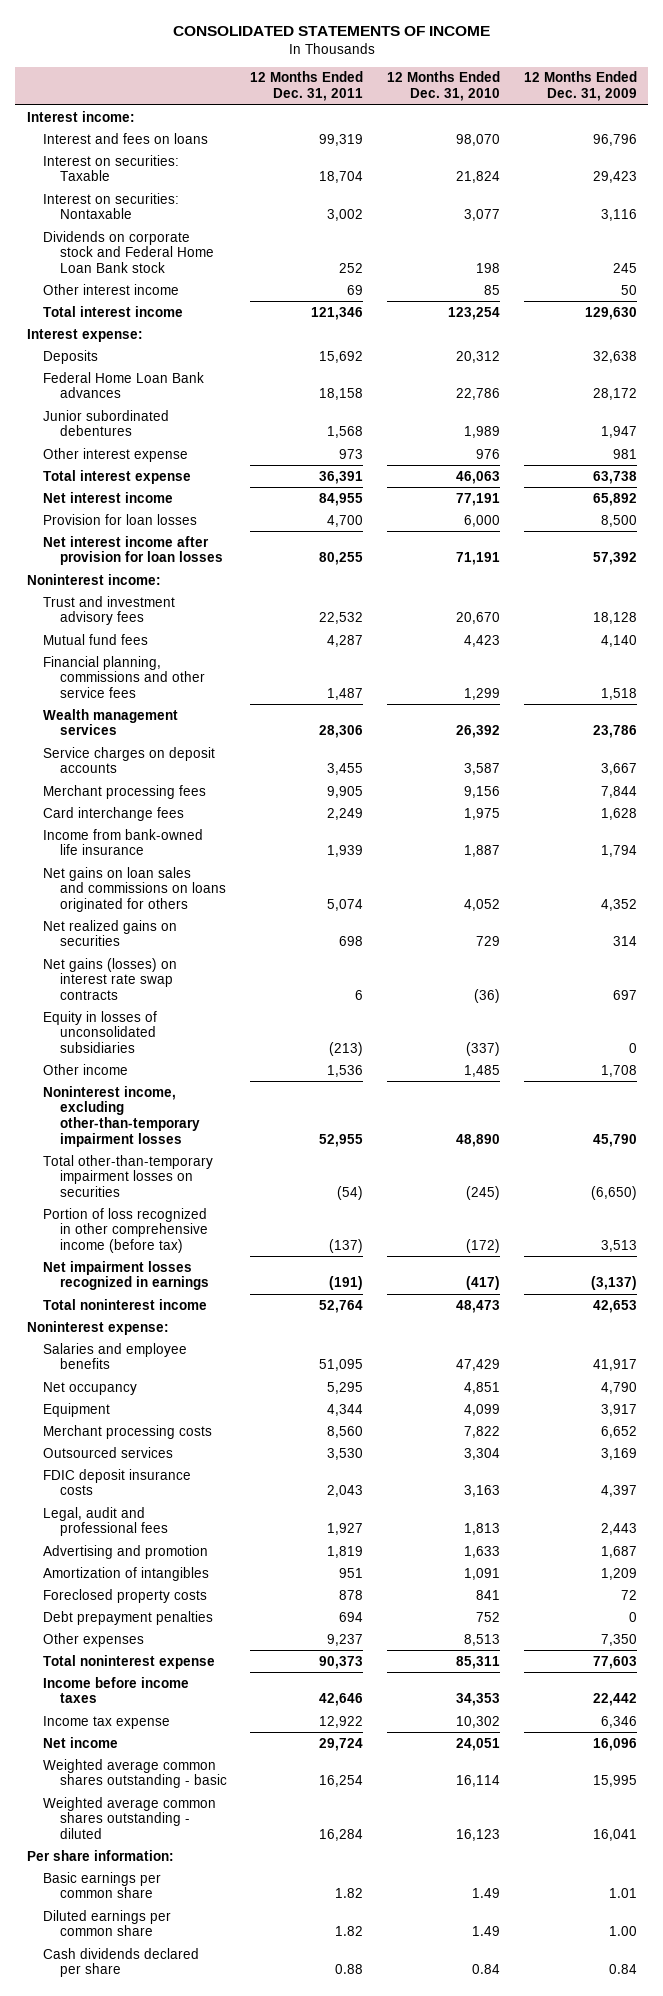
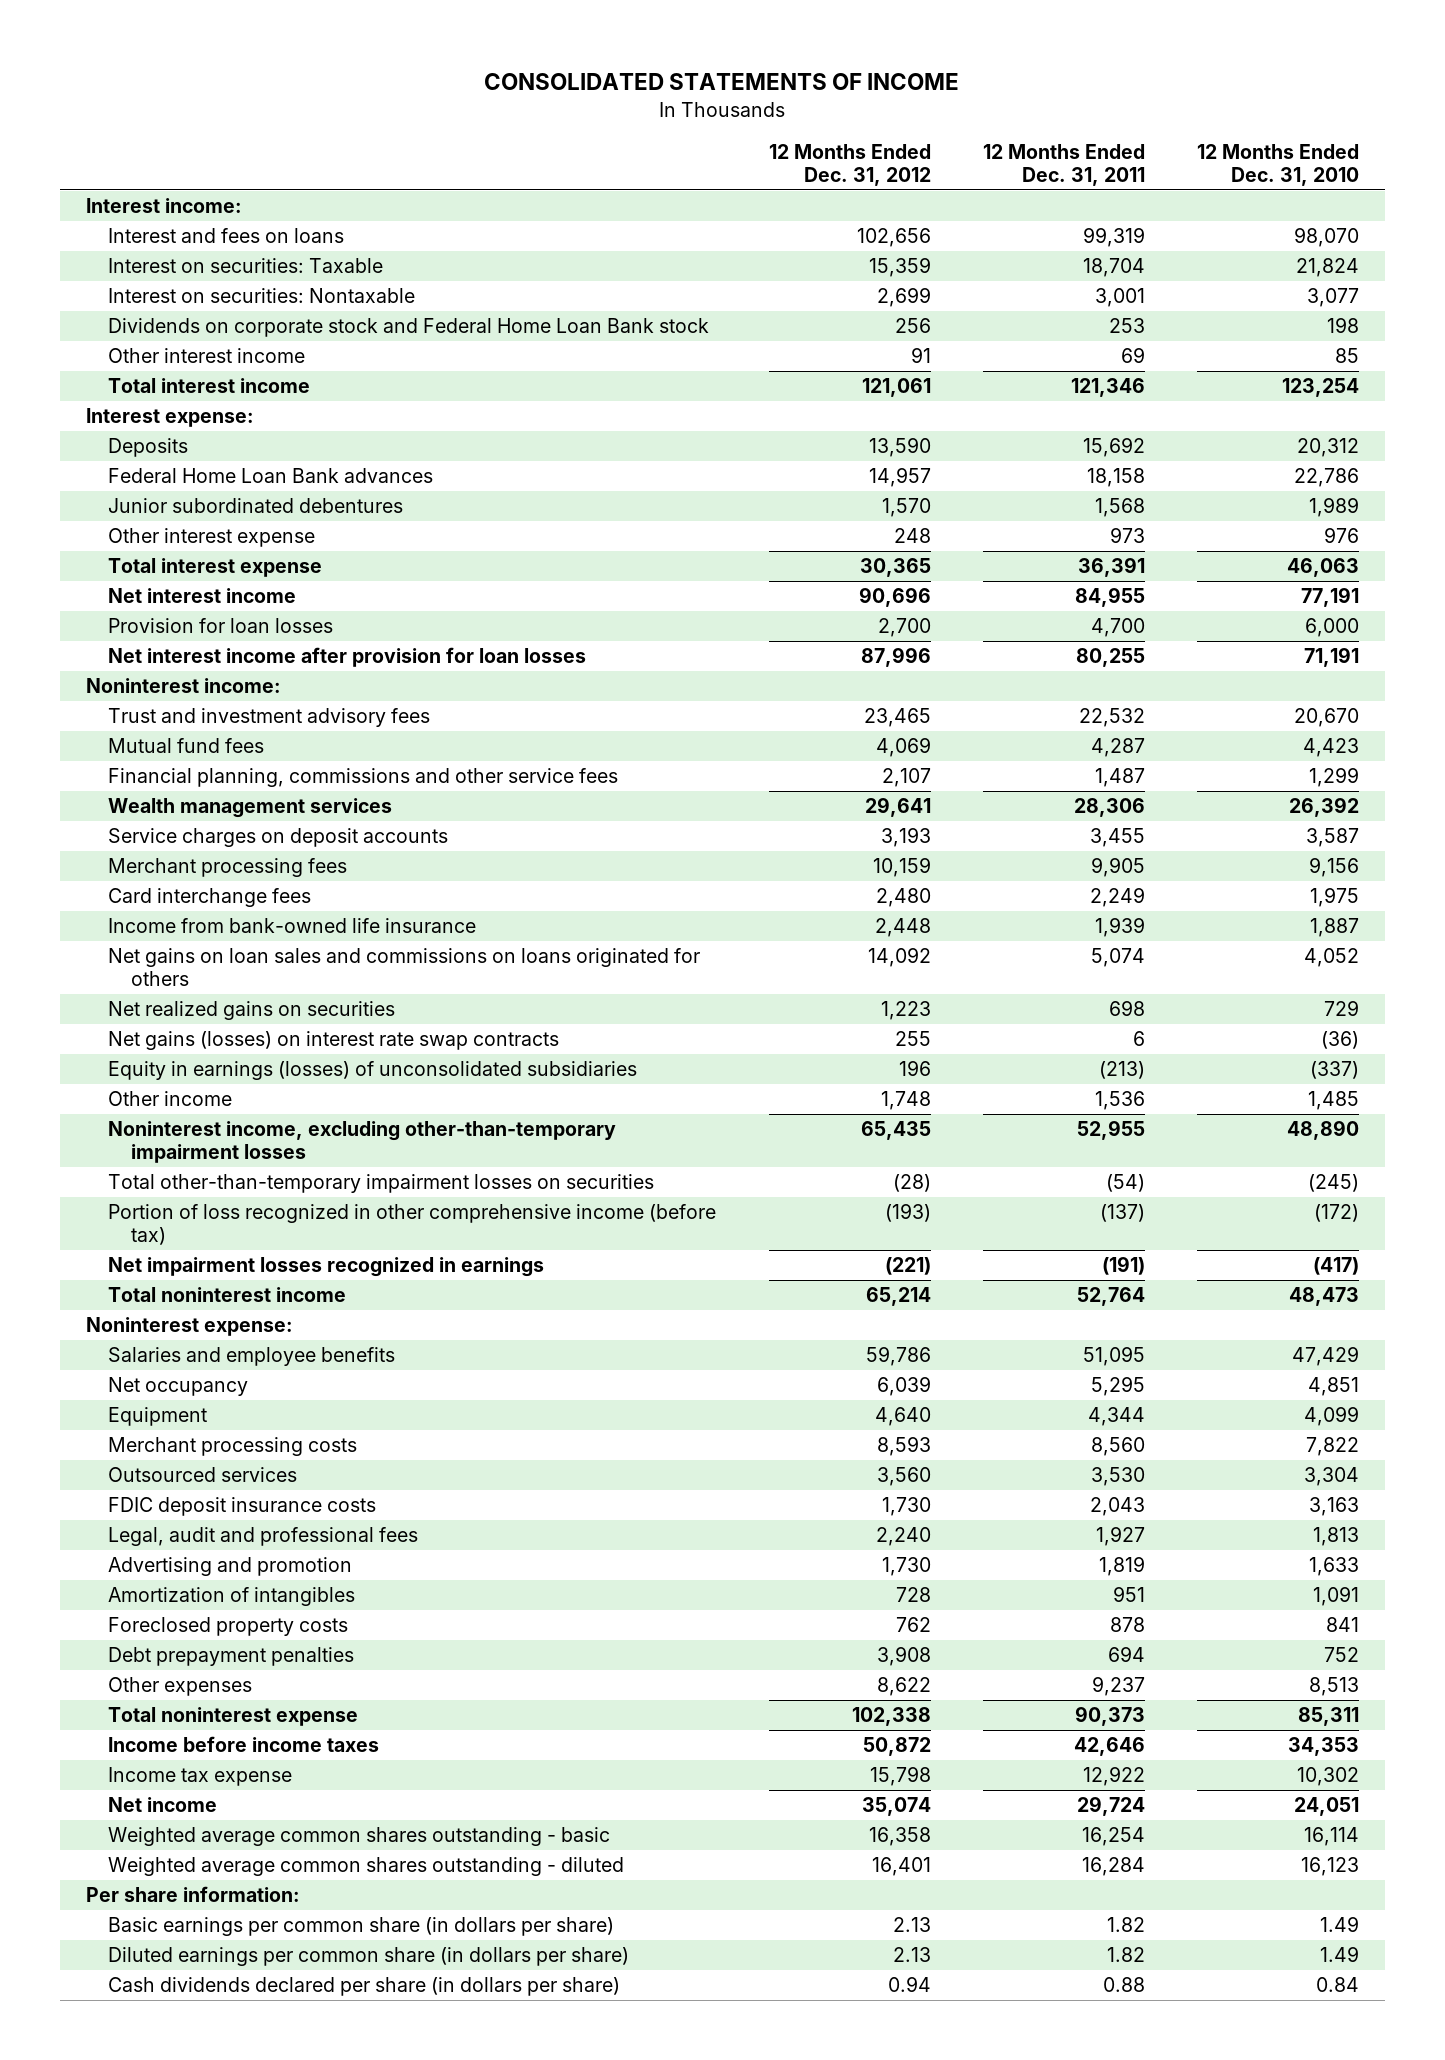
- | 12 Months Ended Dec. 31, 2011 | 12 Months Ended Dec. 31, 2010 | 12 Months Ended Dec. 31, 2009
+ | 12 Months Ended Dec. 31, 2012 | 12 Months Ended Dec. 31, 2011 | 12 Months Ended Dec. 31, 2010
- Interest on securities: Nontaxable | 3,002 | 3,077 | 3,116
- Dividends on corporate stock and Federal Home Loan Bank stock | 252 | 198 | 245
+ Interest on securities: Nontaxable | 2,699 | 3,001 | 3,077
+ Dividends on corporate stock and Federal Home Loan Bank stock | 256 | 253 | 198
- Equity in losses of unconsolidated subsidiaries | (213) | (337) | 0
+ Equity in earnings (losses) of unconsolidated subsidiaries | 196 | (213) | (337)
- Basic earnings per common share | 1.82 | 1.49 | 1.01
- Diluted earnings per common share | 1.82 | 1.49 | 1.00
- Cash dividends declared per share | 0.88 | 0.84 | 0.84
+ Basic earnings per common share (in dollars per share) | 2.13 | 1.82 | 1.49
+ Diluted earnings per common share (in dollars per share) | 2.13 | 1.82 | 1.49
+ Cash dividends declared per share (in dollars per share) | 0.94 | 0.88 | 0.84

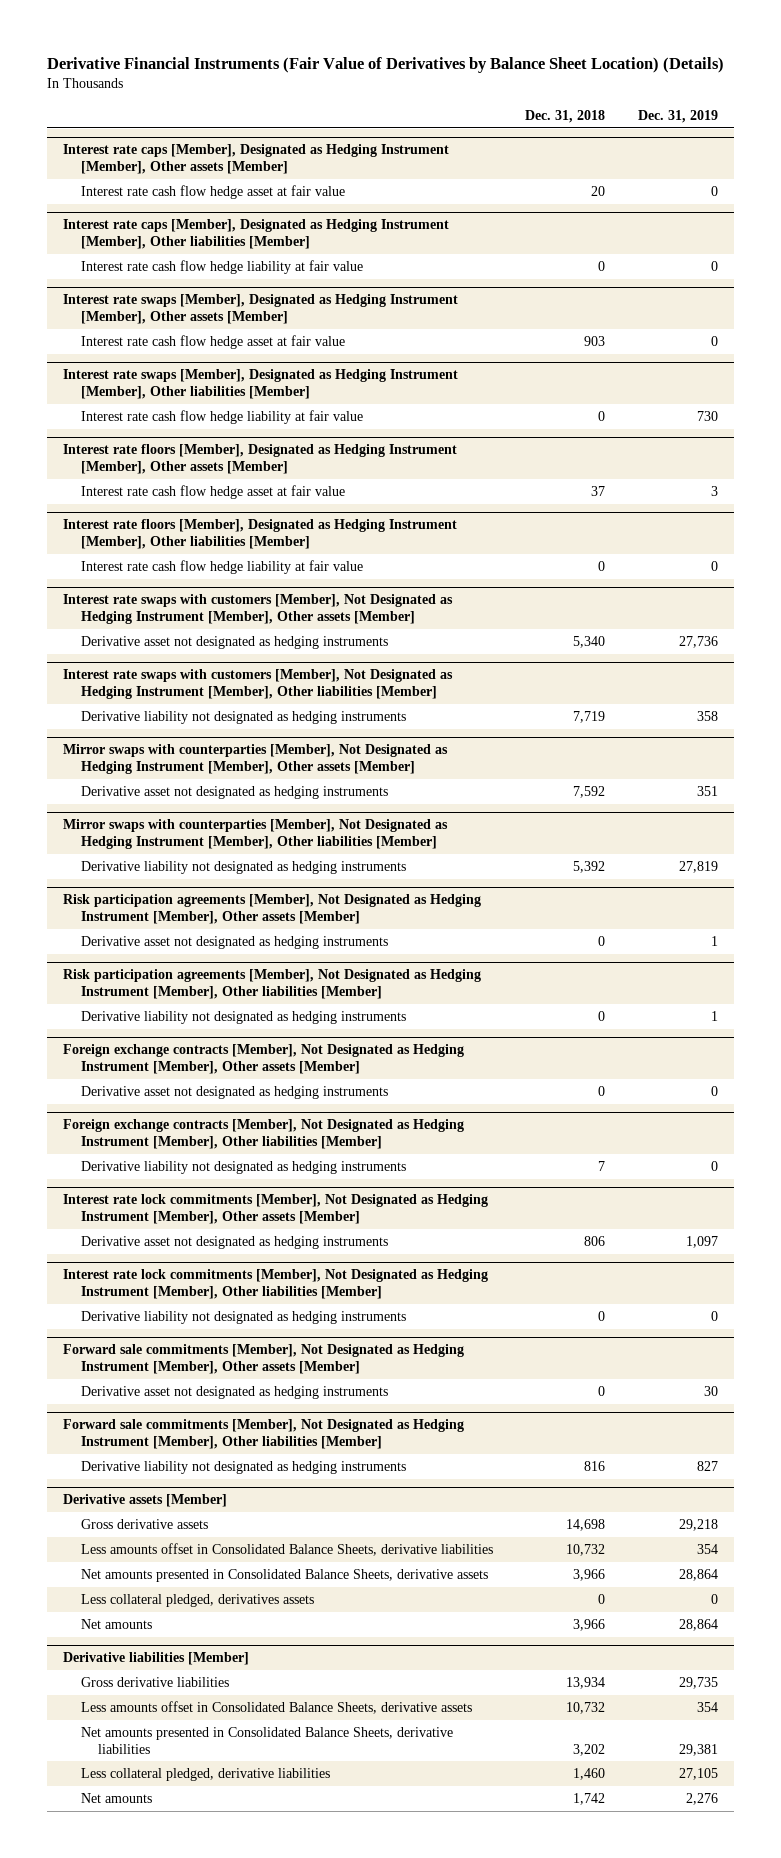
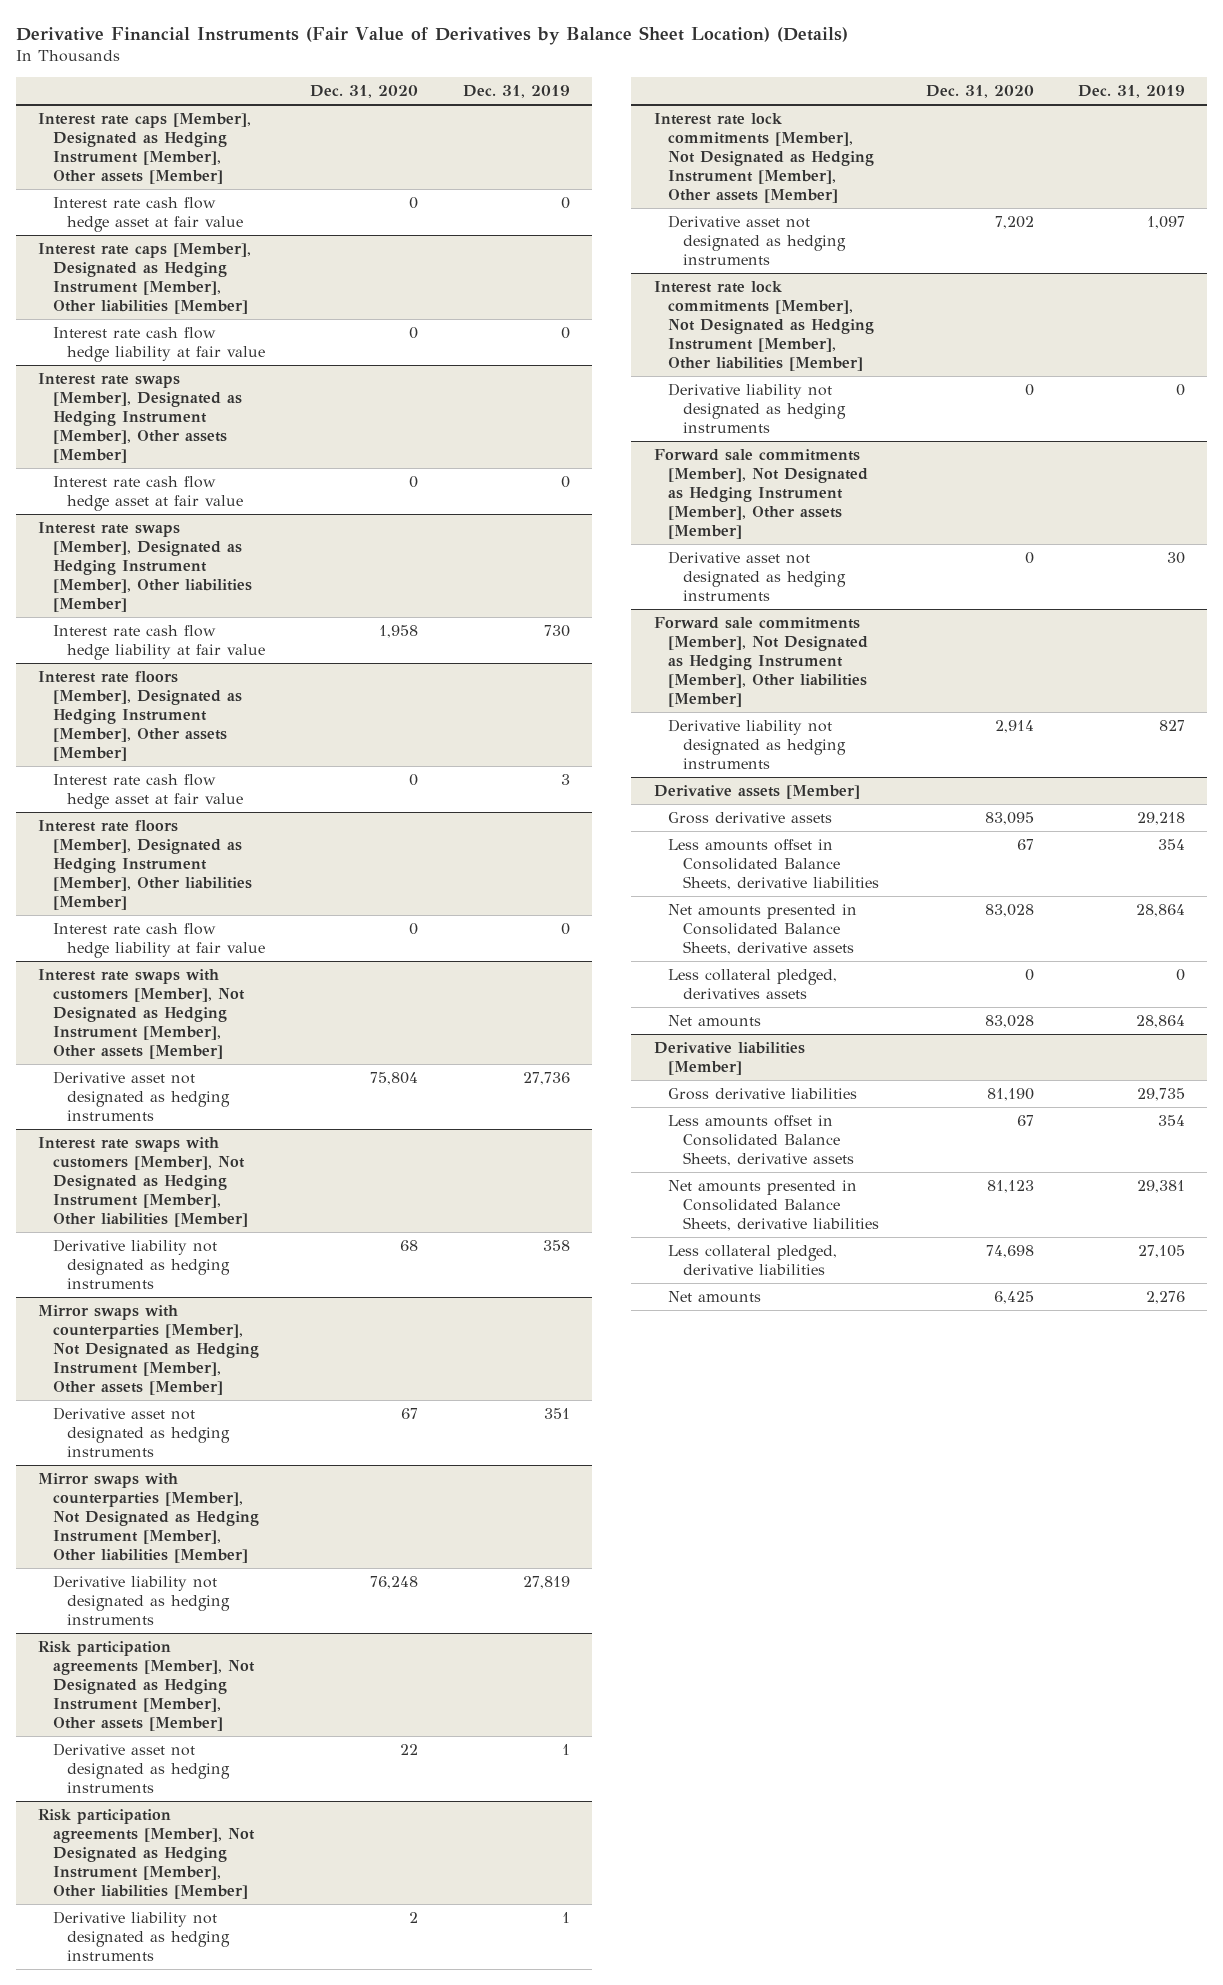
- | Dec. 31, 2018 | Dec. 31, 2019
+ | Dec. 31, 2020 | Dec. 31, 2019
- Foreign exchange contracts [Member], Not Designated as Hedging Instrument [Member], Other assets [Member]
- Derivative asset not designated as hedging instruments | 0 | 0
- Foreign exchange contracts [Member], Not Designated as Hedging Instrument [Member], Other liabilities [Member]
- Derivative liability not designated as hedging instruments | 7 | 0

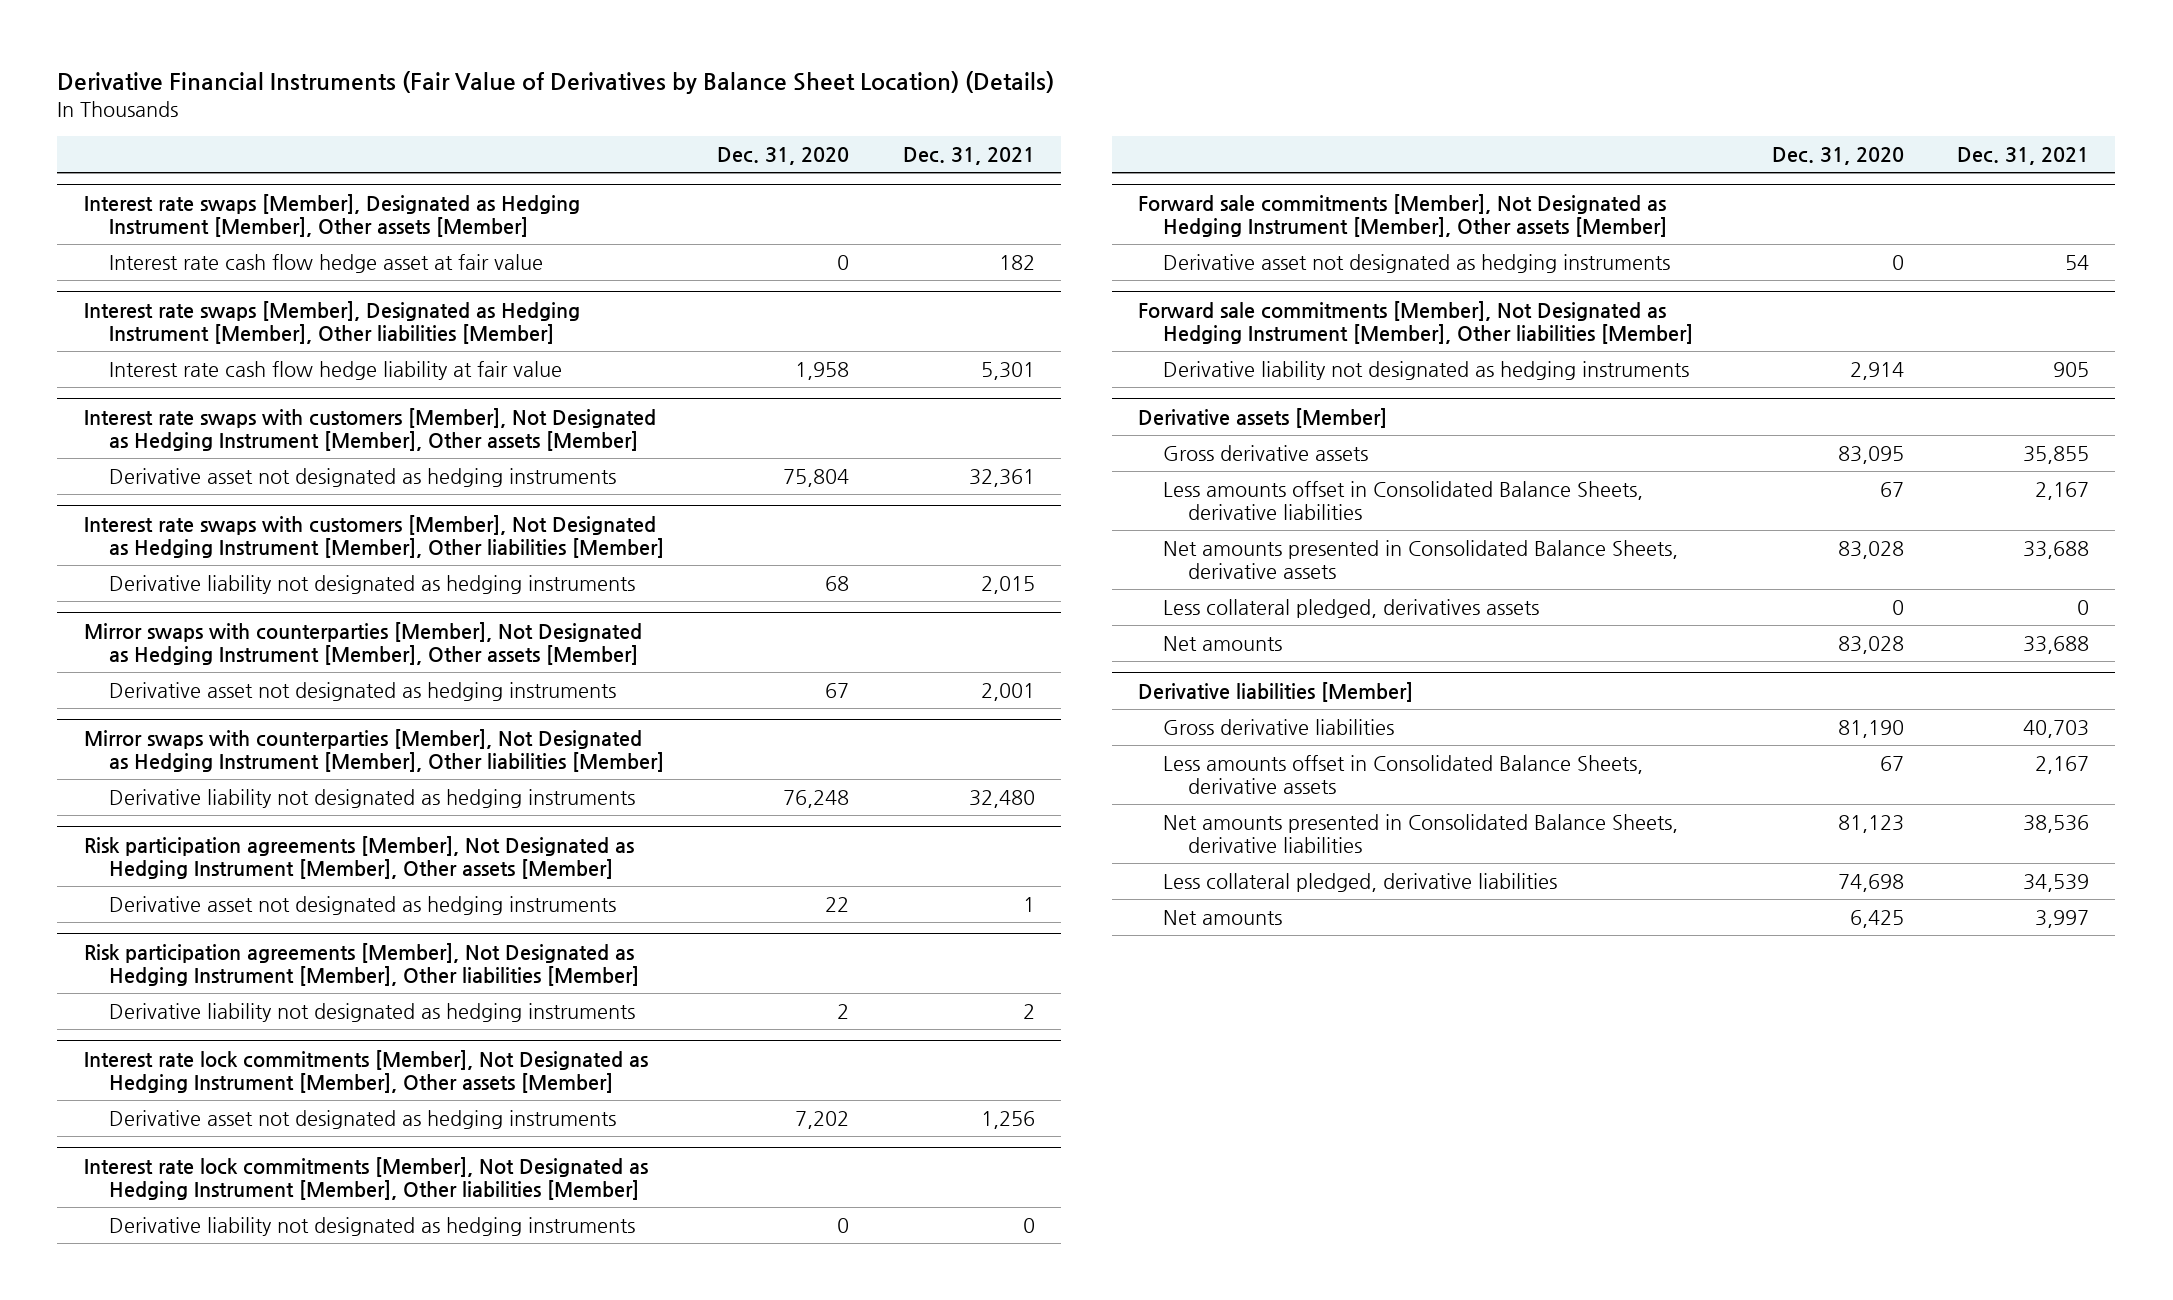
- | Dec. 31, 2020 | Dec. 31, 2019
+ | Dec. 31, 2020 | Dec. 31, 2021
- Interest rate caps [Member], Designated as Hedging Instrument [Member], Other assets [Member]
- Interest rate cash flow hedge asset at fair value | 0 | 0
- Interest rate caps [Member], Designated as Hedging Instrument [Member], Other liabilities [Member]
- Interest rate cash flow hedge liability at fair value | 0 | 0
- Interest rate floors [Member], Designated as Hedging Instrument [Member], Other assets [Member]
- Interest rate cash flow hedge asset at fair value | 0 | 3
- Interest rate floors [Member], Designated as Hedging Instrument [Member], Other liabilities [Member]
- Interest rate cash flow hedge liability at fair value | 0 | 0

